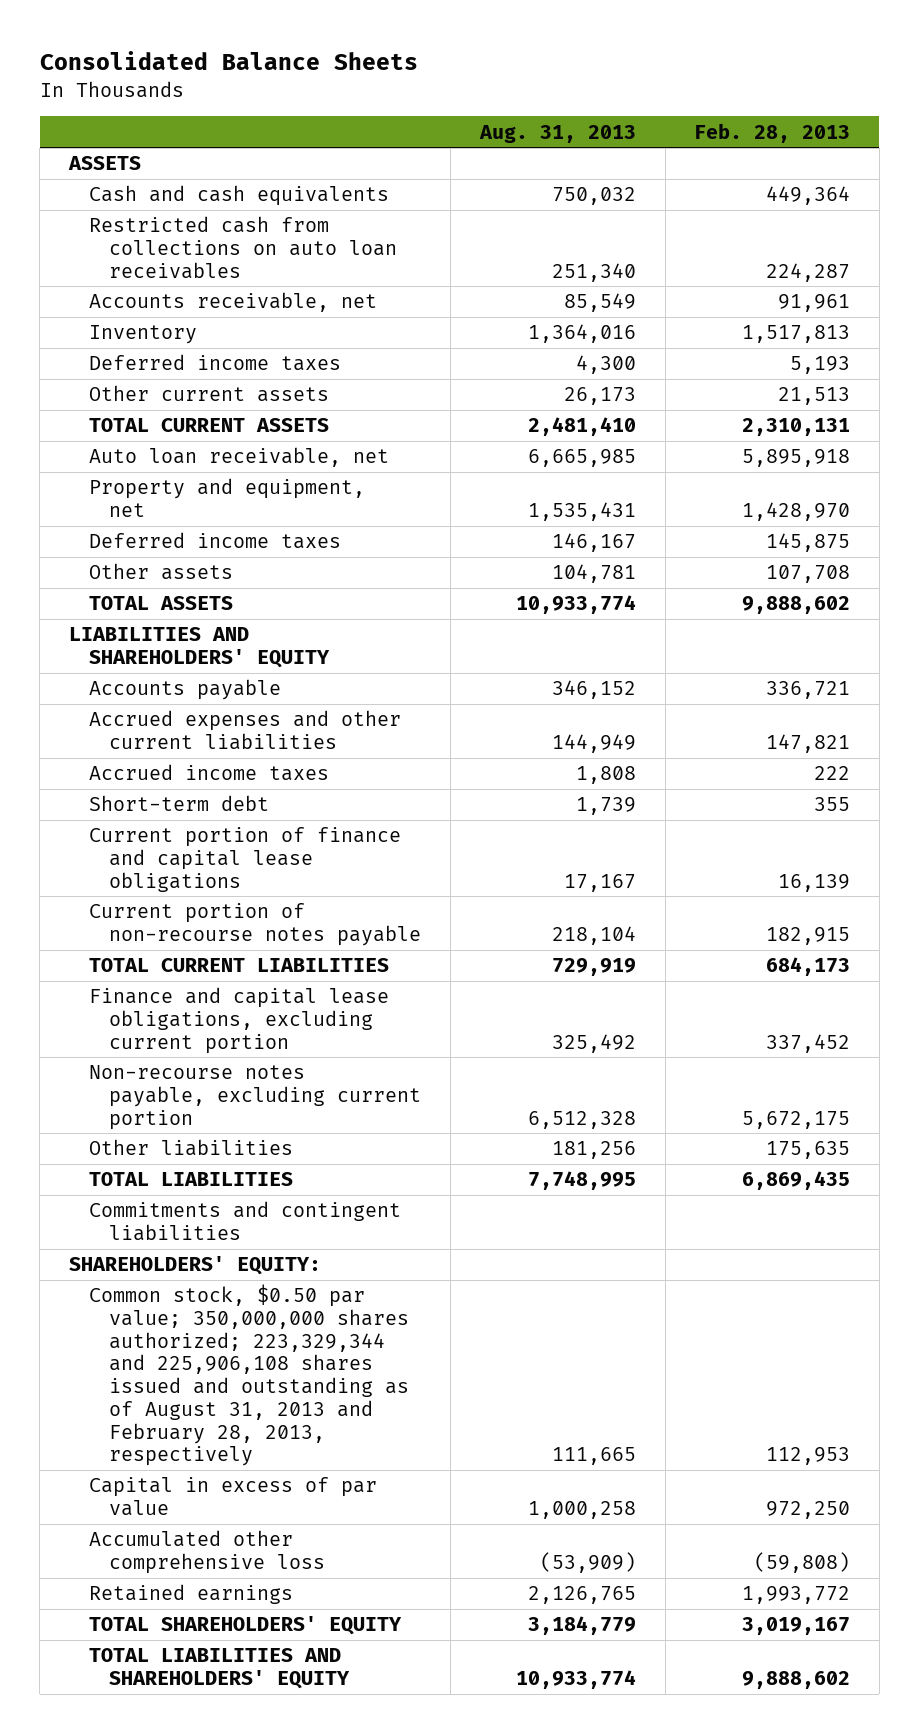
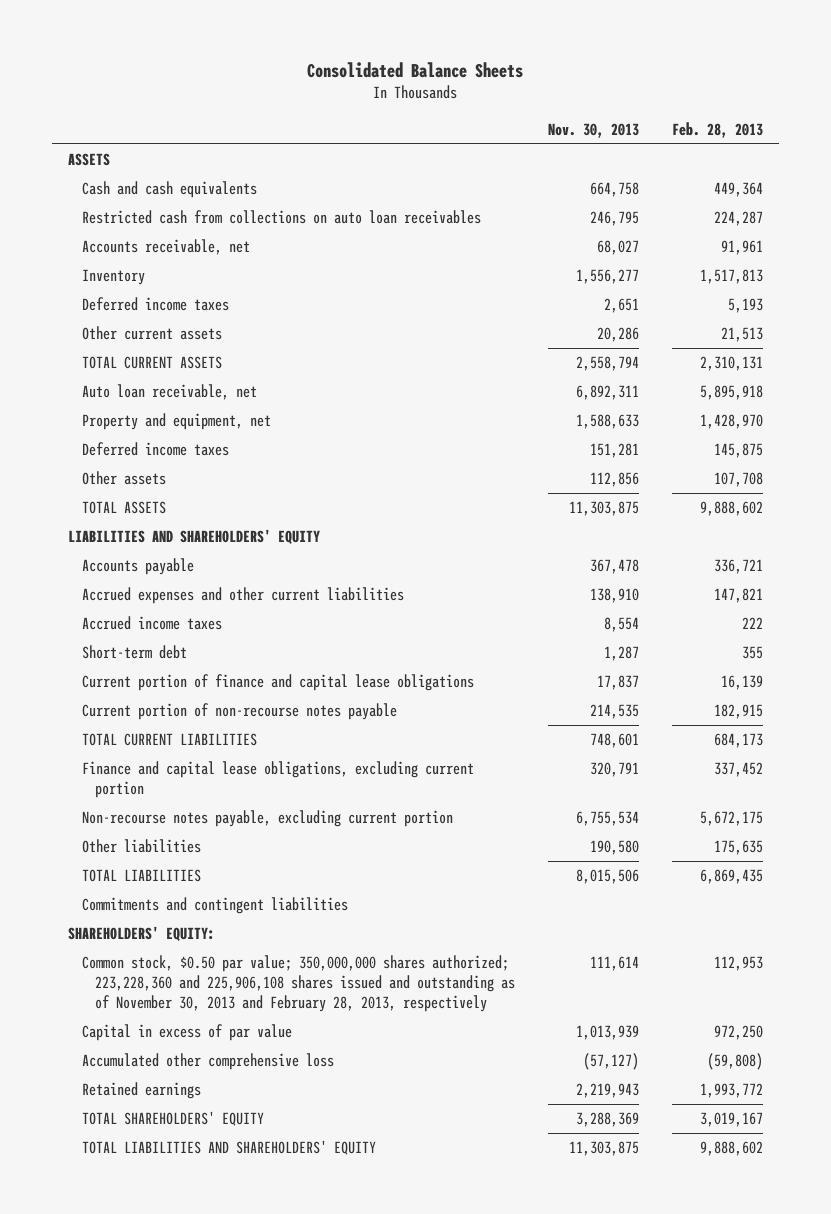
- | Aug. 31, 2013 | Feb. 28, 2013
+ | Nov. 30, 2013 | Feb. 28, 2013
- Common stock, $0.50 par value; 350,000,000 shares authorized; 223,329,344 and 225,906,108 shares issued and outstanding as of August 31, 2013 and February 28, 2013, respectively | 111,665 | 112,953
+ Common stock, $0.50 par value; 350,000,000 shares authorized; 223,228,360 and 225,906,108 shares issued and outstanding as of November 30, 2013 and February 28, 2013, respectively | 111,614 | 112,953

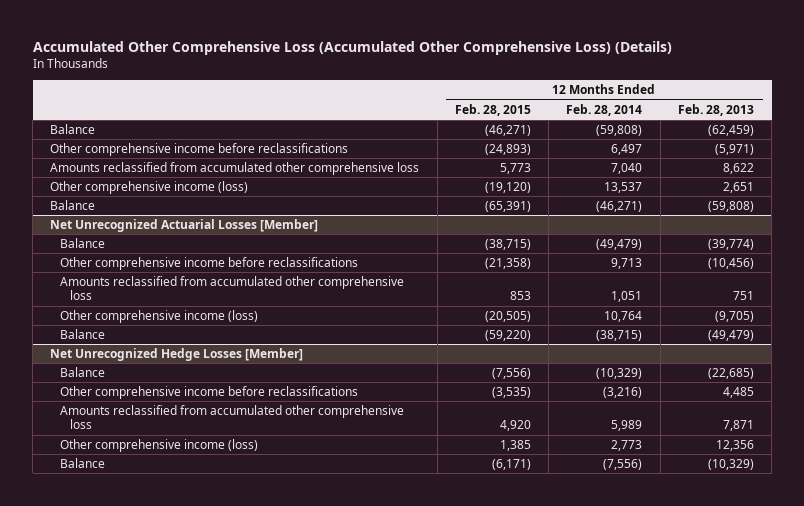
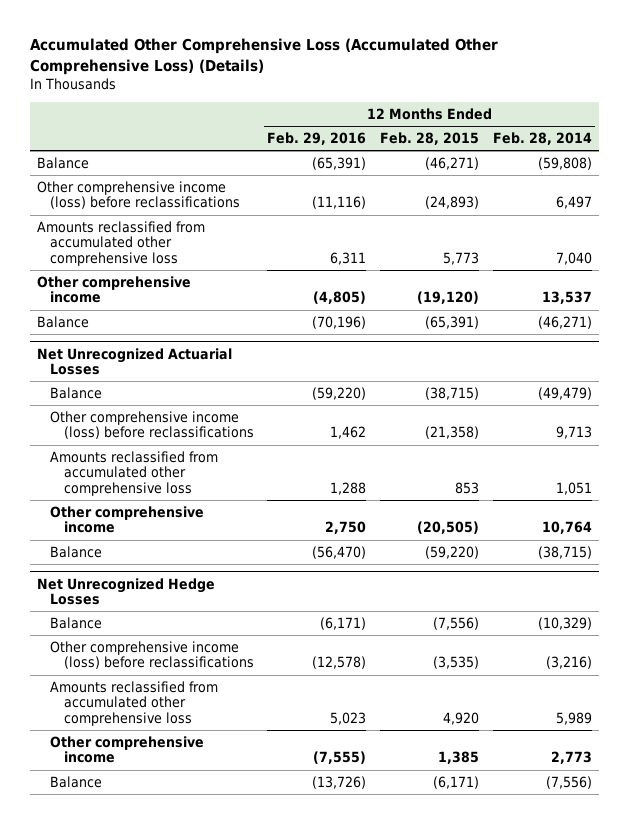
- | 12 Months Ended Feb. 28, 2015 | 12 Months Ended Feb. 28, 2014 | 12 Months Ended Feb. 28, 2013
+ | 12 Months Ended Feb. 29, 2016 | 12 Months Ended Feb. 28, 2015 | 12 Months Ended Feb. 28, 2014
- Other comprehensive income before reclassifications | (24,893) | 6,497 | (5,971)
+ Other comprehensive income (loss) before reclassifications | (11,116) | (24,893) | 6,497
- Other comprehensive income (loss) | (19,120) | 13,537 | 2,651
+ Other comprehensive income | (4,805) | (19,120) | 13,537
- Net Unrecognized Actuarial Losses [Member]
+ Net Unrecognized Actuarial Losses
- Other comprehensive income before reclassifications | (21,358) | 9,713 | (10,456)
+ Other comprehensive income (loss) before reclassifications | 1,462 | (21,358) | 9,713
- Other comprehensive income (loss) | (20,505) | 10,764 | (9,705)
+ Other comprehensive income | 2,750 | (20,505) | 10,764
- Net Unrecognized Hedge Losses [Member]
+ Net Unrecognized Hedge Losses
- Other comprehensive income before reclassifications | (3,535) | (3,216) | 4,485
+ Other comprehensive income (loss) before reclassifications | (12,578) | (3,535) | (3,216)
- Other comprehensive income (loss) | 1,385 | 2,773 | 12,356
+ Other comprehensive income | (7,555) | 1,385 | 2,773

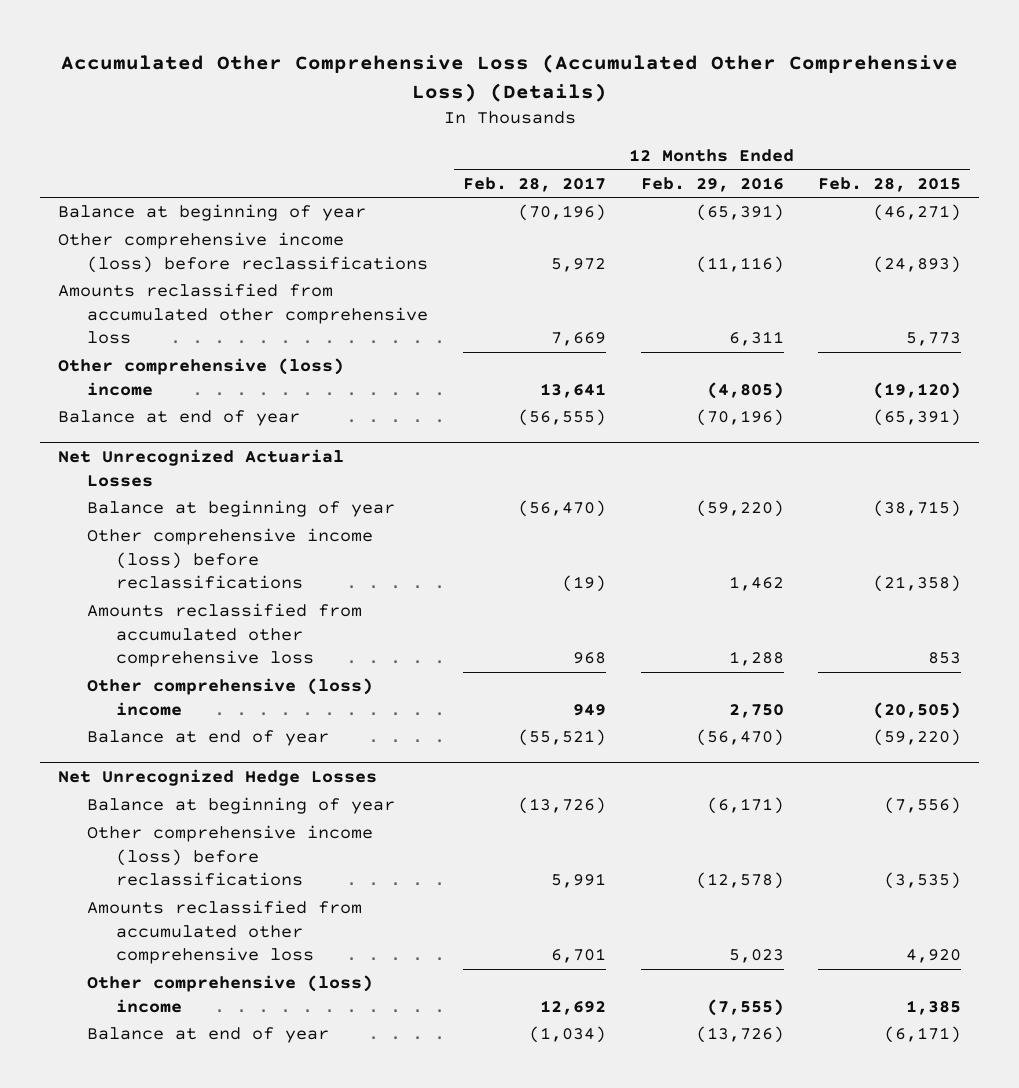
- | 12 Months Ended Feb. 29, 2016 | 12 Months Ended Feb. 28, 2015 | 12 Months Ended Feb. 28, 2014
+ | 12 Months Ended Feb. 28, 2017 | 12 Months Ended Feb. 29, 2016 | 12 Months Ended Feb. 28, 2015
- Balance | (65,391) | (46,271) | (59,808)
+ Balance at beginning of year | (70,196) | (65,391) | (46,271)
- Other comprehensive income | (4,805) | (19,120) | 13,537
- Balance | (70,196) | (65,391) | (46,271)
+ Other comprehensive (loss) income | 13,641 | (4,805) | (19,120)
+ Balance at end of year | (56,555) | (70,196) | (65,391)
@ Net Unrecognized Actuarial Losses
- Balance | (59,220) | (38,715) | (49,479)
+ Balance at beginning of year | (56,470) | (59,220) | (38,715)
- Other comprehensive income | 2,750 | (20,505) | 10,764
- Balance | (56,470) | (59,220) | (38,715)
+ Other comprehensive (loss) income | 949 | 2,750 | (20,505)
+ Balance at end of year | (55,521) | (56,470) | (59,220)
@ Net Unrecognized Hedge Losses
- Balance | (6,171) | (7,556) | (10,329)
+ Balance at beginning of year | (13,726) | (6,171) | (7,556)
- Other comprehensive income | (7,555) | 1,385 | 2,773
- Balance | (13,726) | (6,171) | (7,556)
+ Other comprehensive (loss) income | 12,692 | (7,555) | 1,385
+ Balance at end of year | (1,034) | (13,726) | (6,171)

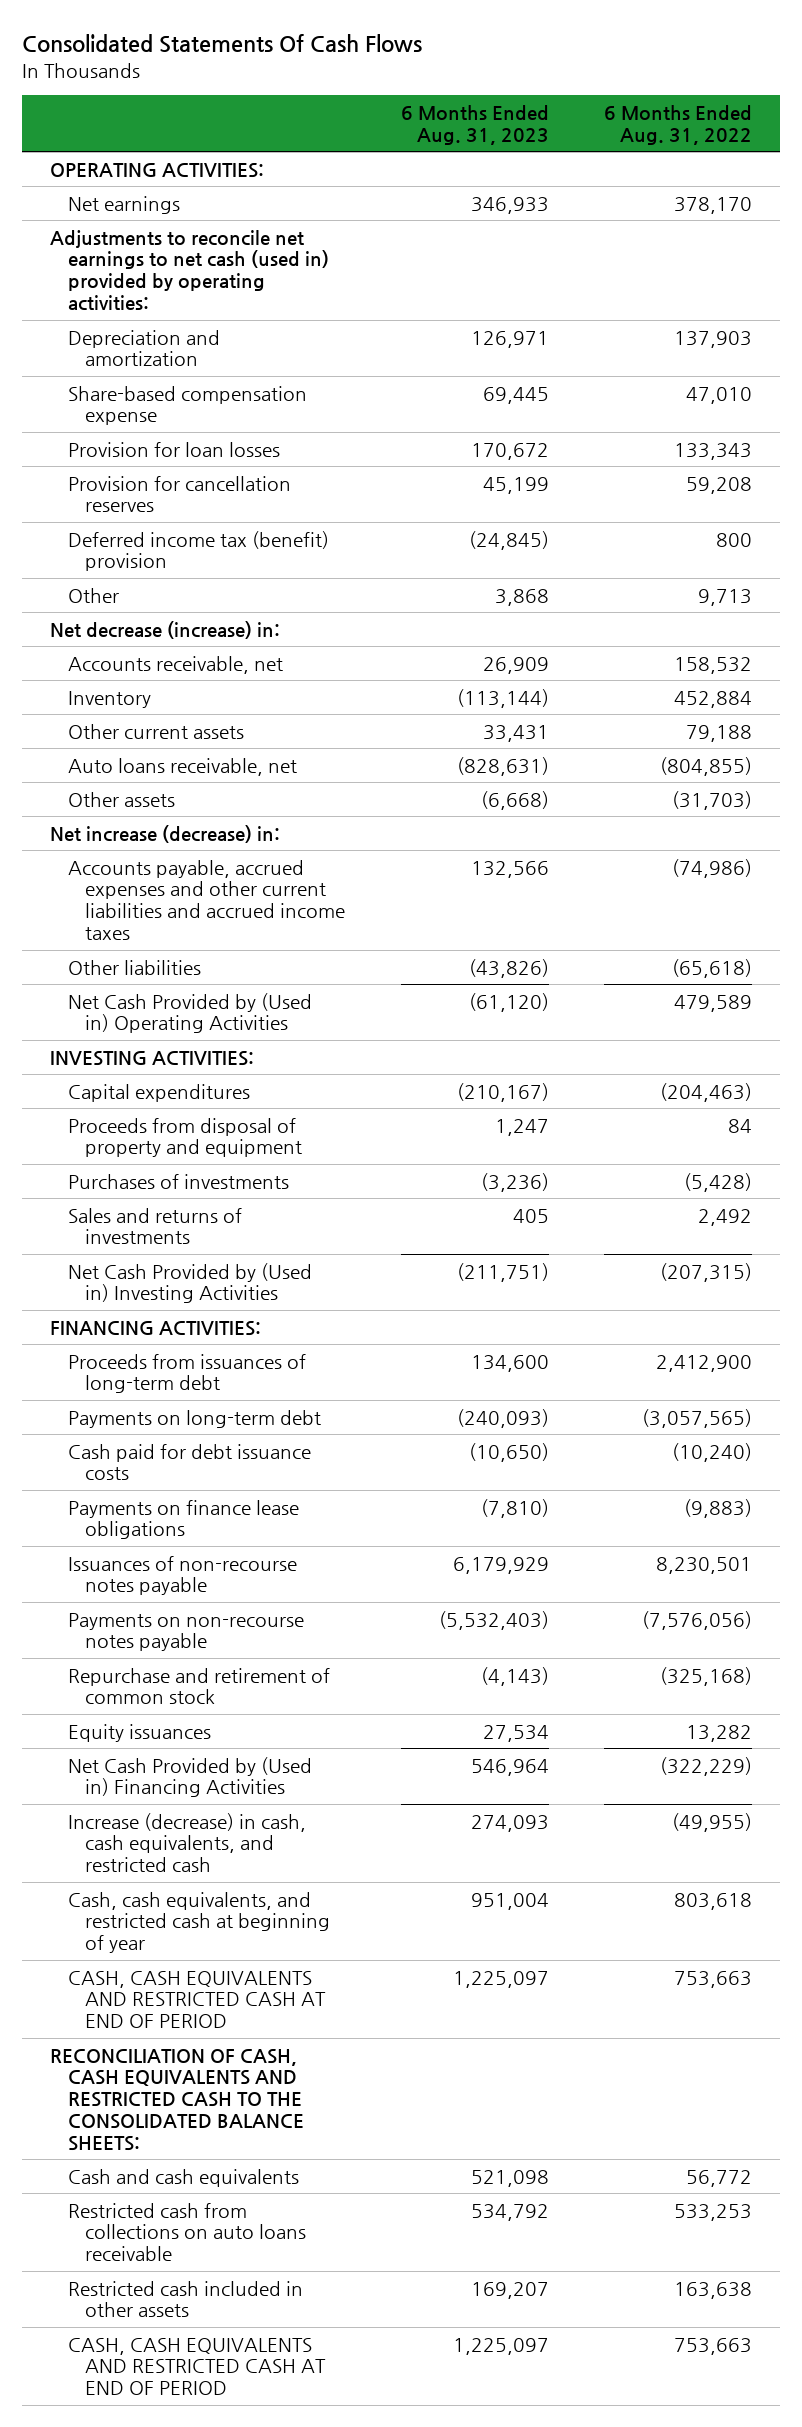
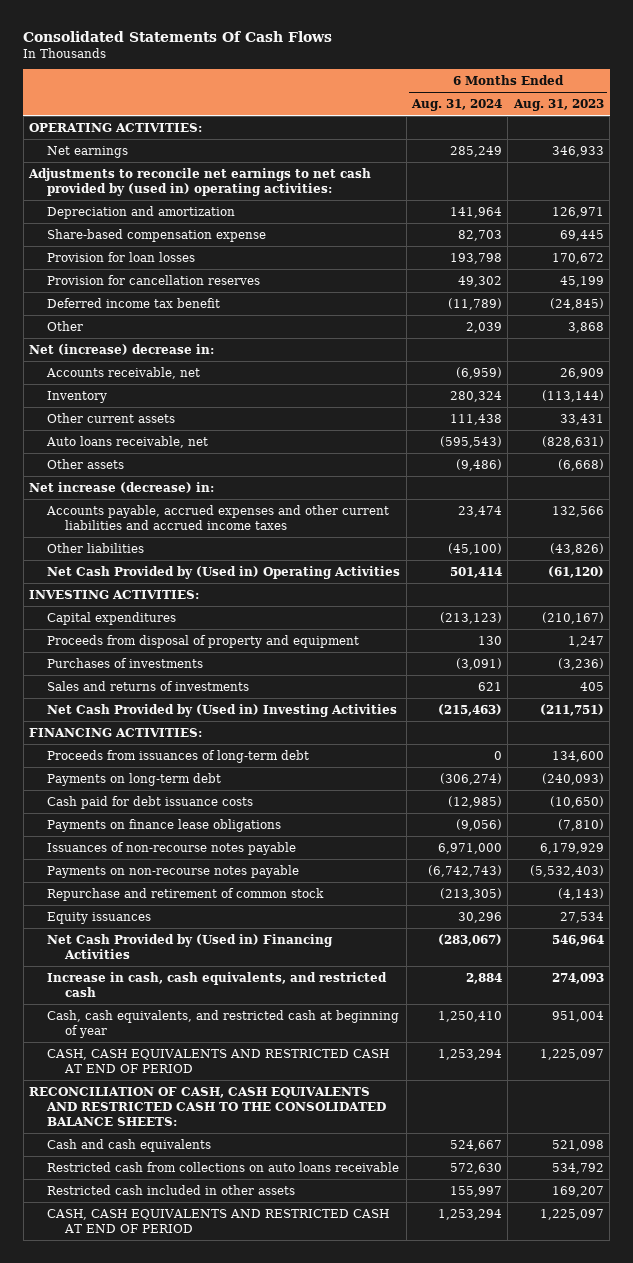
- | 6 Months Ended Aug. 31, 2023 | 6 Months Ended Aug. 31, 2022
+ | 6 Months Ended Aug. 31, 2024 | 6 Months Ended Aug. 31, 2023
- Adjustments to reconcile net earnings to net cash (used in) provided by operating activities:
+ Adjustments to reconcile net earnings to net cash provided by (used in) operating activities:
- Deferred income tax (benefit) provision | (24,845) | 800
+ Deferred income tax benefit | (11,789) | (24,845)
- Net decrease (increase) in:
+ Net (increase) decrease in:
- Increase (decrease) in cash, cash equivalents, and restricted cash | 274,093 | (49,955)
+ Increase in cash, cash equivalents, and restricted cash | 2,884 | 274,093

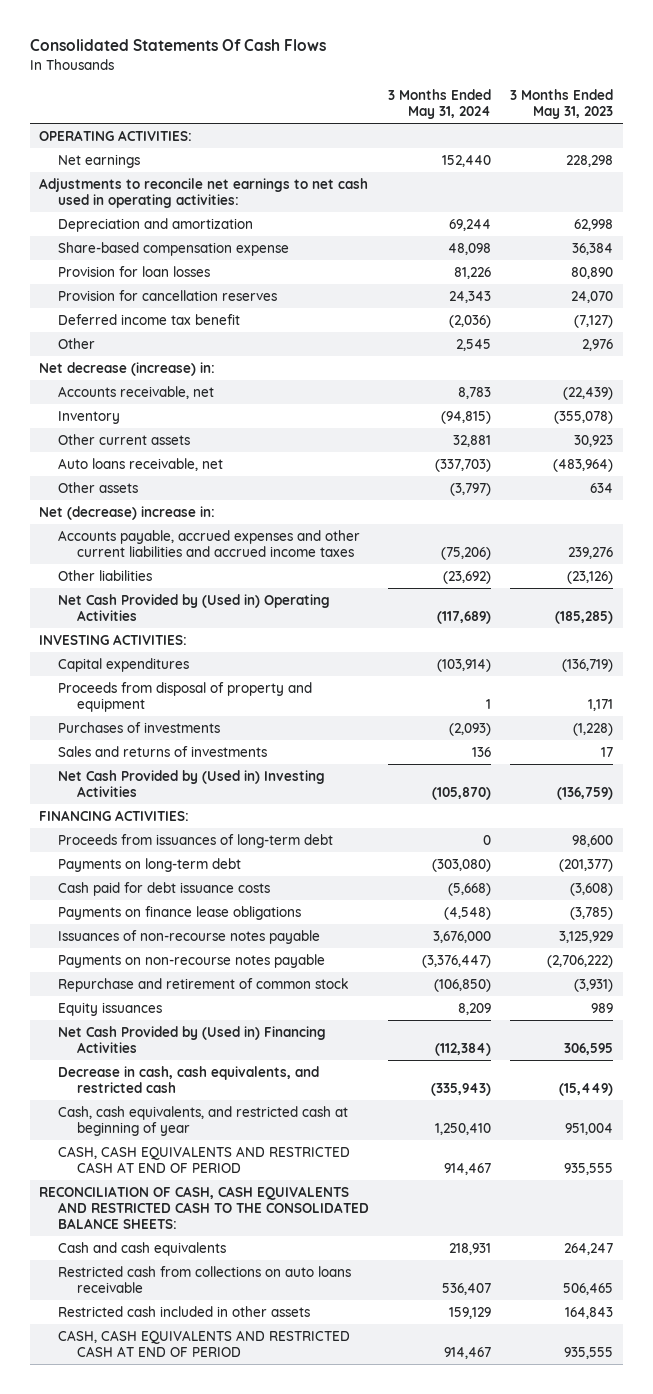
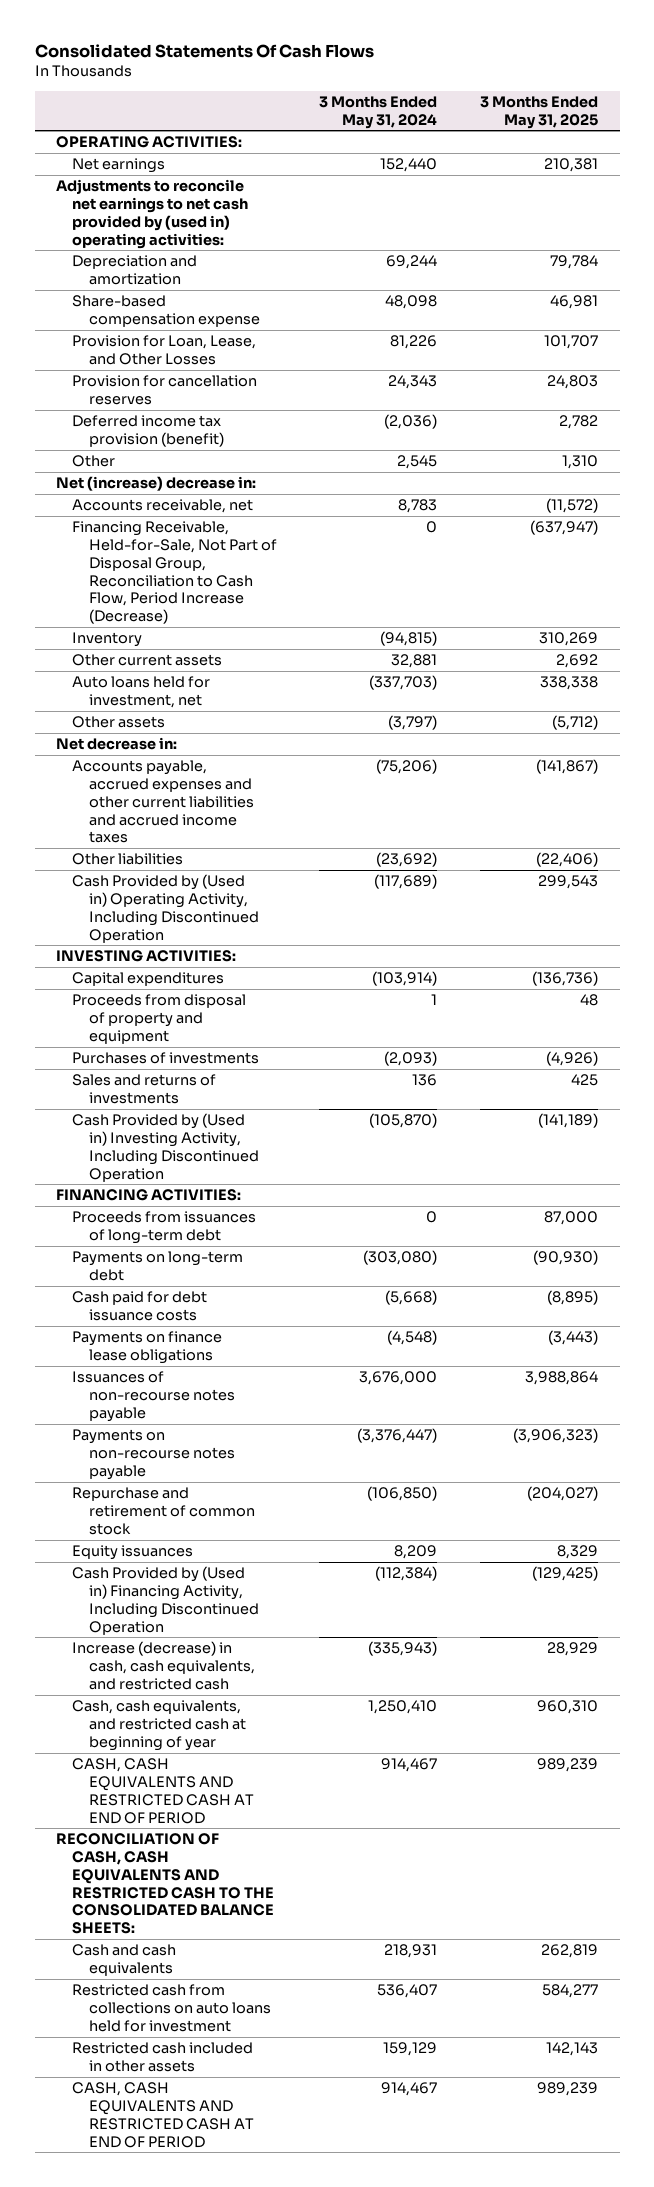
- | 3 Months Ended May 31, 2024 | 3 Months Ended May 31, 2023
+ | 3 Months Ended May 31, 2024 | 3 Months Ended May 31, 2025
- Adjustments to reconcile net earnings to net cash used in operating activities:
+ Adjustments to reconcile net earnings to net cash provided by (used in) operating activities:
- Provision for loan losses | 81,226 | 80,890
+ Provision for Loan, Lease, and Other Losses | 81,226 | 101,707
- Deferred income tax benefit | (2,036) | (7,127)
+ Deferred income tax provision (benefit) | (2,036) | 2,782
- Net decrease (increase) in:
+ Net (increase) decrease in:
+ Financing Receivable, Held-for-Sale, Not Part of Disposal Group, Reconciliation to Cash Flow, Period Increase (Decrease) | 0 | (637,947)
- Auto loans receivable, net | (337,703) | (483,964)
+ Auto loans held for investment, net | (337,703) | 338,338
- Net (decrease) increase in:
+ Net decrease in:
- Net Cash Provided by (Used in) Operating Activities | (117,689) | (185,285)
+ Cash Provided by (Used in) Operating Activity, Including Discontinued Operation | (117,689) | 299,543
- Net Cash Provided by (Used in) Investing Activities | (105,870) | (136,759)
+ Cash Provided by (Used in) Investing Activity, Including Discontinued Operation | (105,870) | (141,189)
- Net Cash Provided by (Used in) Financing Activities | (112,384) | 306,595
- Decrease in cash, cash equivalents, and restricted cash | (335,943) | (15,449)
+ Cash Provided by (Used in) Financing Activity, Including Discontinued Operation | (112,384) | (129,425)
+ Increase (decrease) in cash, cash equivalents, and restricted cash | (335,943) | 28,929
- Restricted cash from collections on auto loans receivable | 536,407 | 506,465
+ Restricted cash from collections on auto loans held for investment | 536,407 | 584,277

